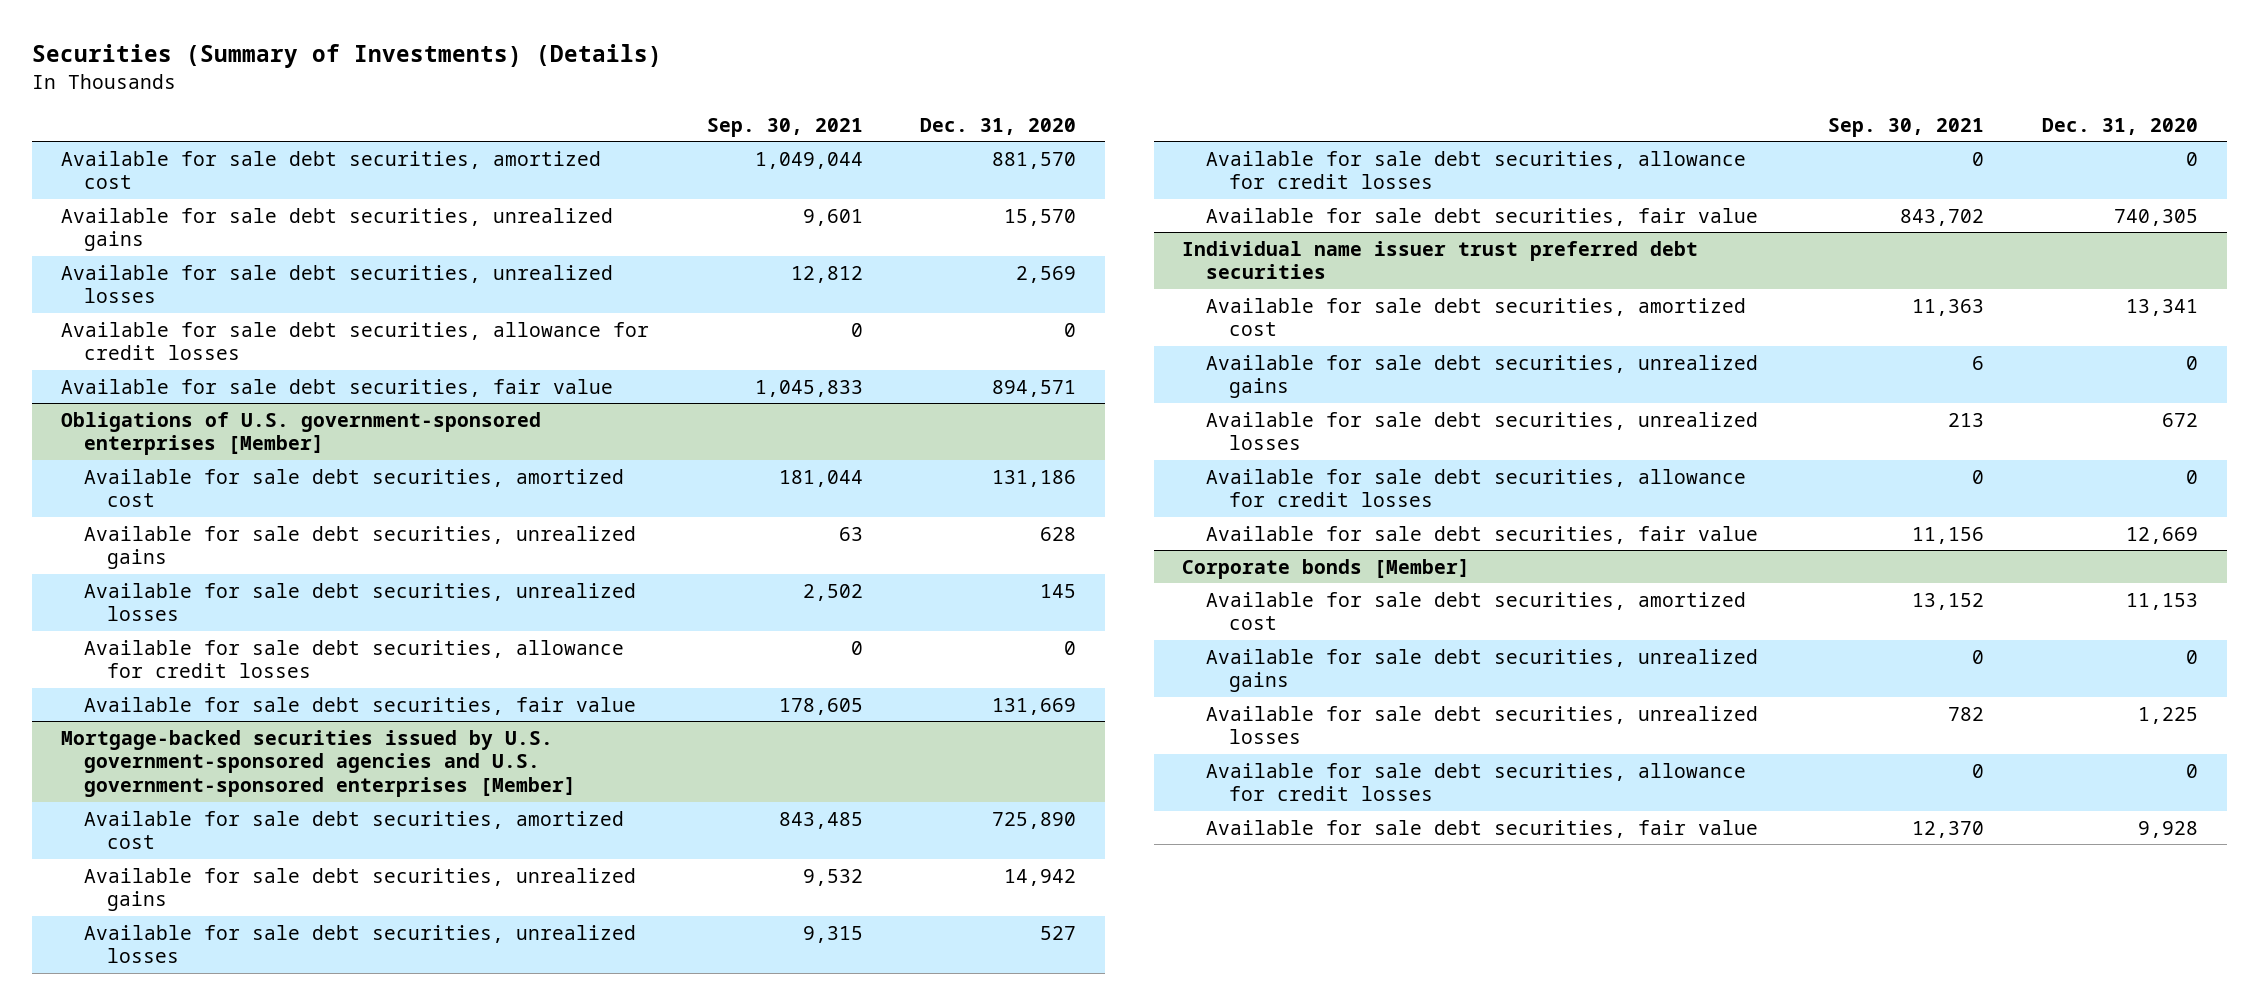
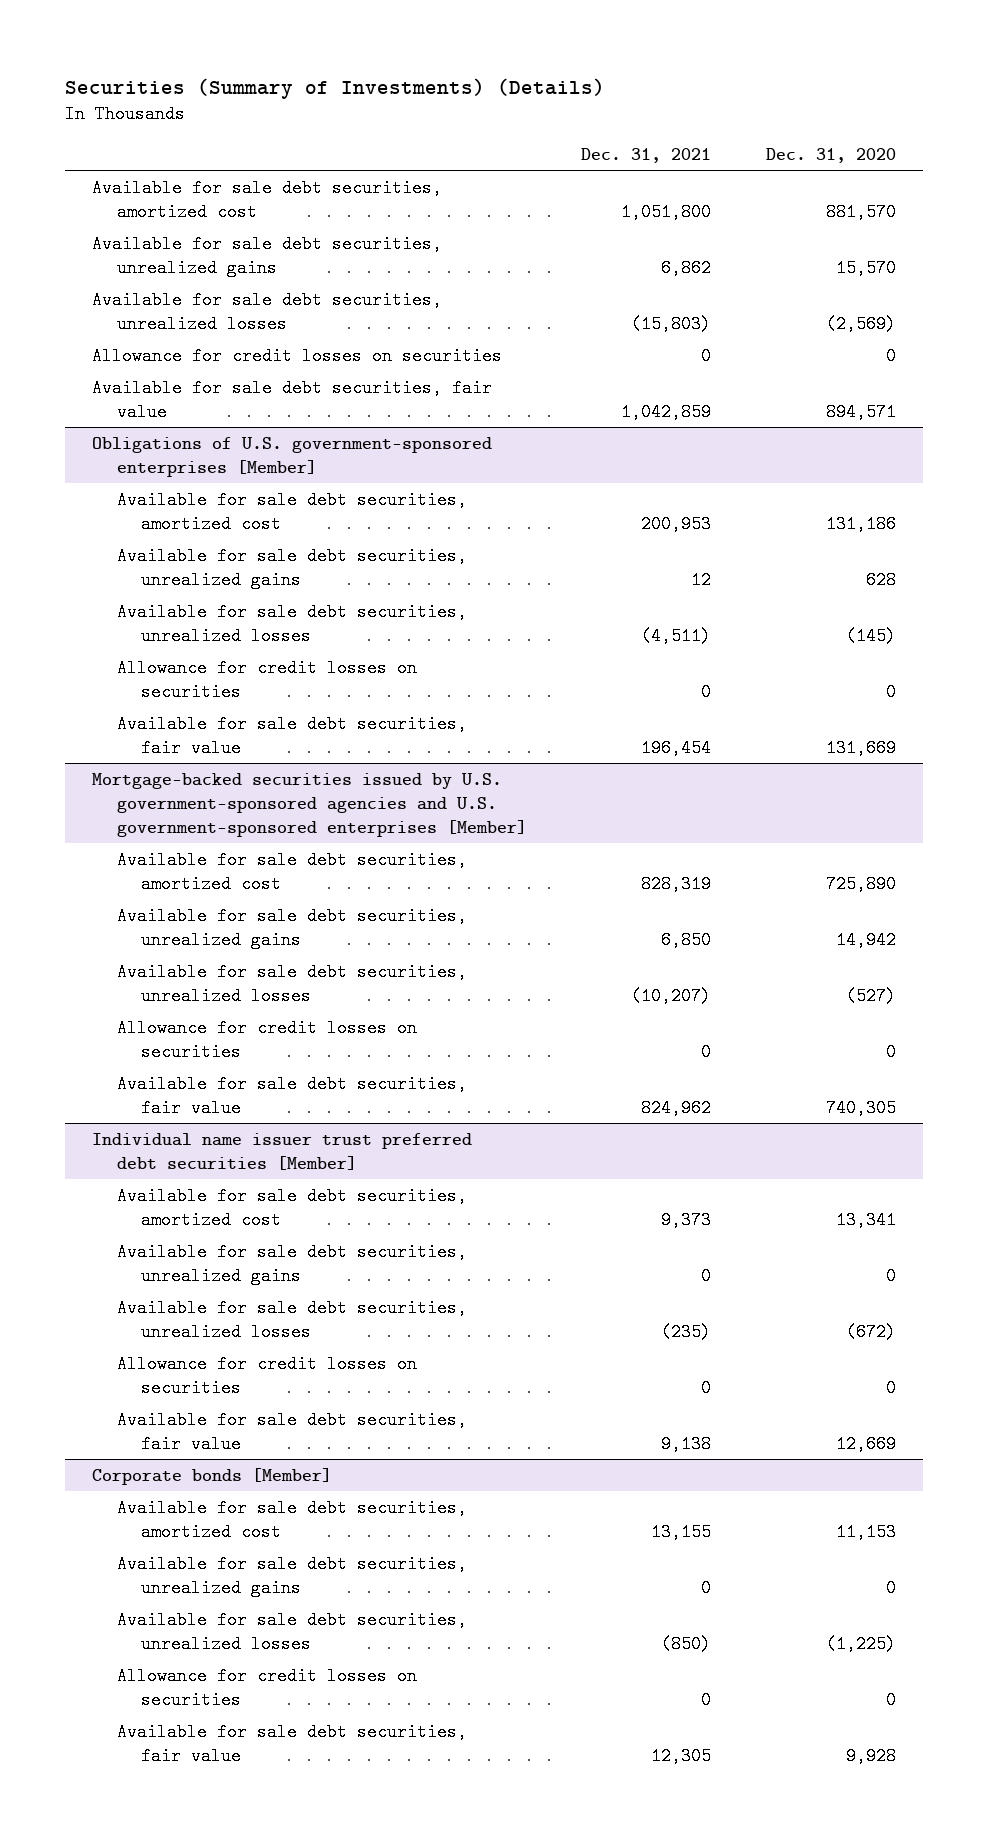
- | Sep. 30, 2021 | Dec. 31, 2020
+ | Dec. 31, 2021 | Dec. 31, 2020
- Available for sale debt securities, unrealized losses | 12,812 | 2,569
- Available for sale debt securities, allowance for credit losses | 0 | 0
+ Available for sale debt securities, unrealized losses | (15,803) | (2,569)
+ Allowance for credit losses on securities | 0 | 0
@ Obligations of U.S. government-sponsored enterprises [Member]
- Available for sale debt securities, unrealized losses | 2,502 | 145
- Available for sale debt securities, allowance for credit losses | 0 | 0
+ Available for sale debt securities, unrealized losses | (4,511) | (145)
+ Allowance for credit losses on securities | 0 | 0
@ Mortgage-backed securities issued by U.S. government-sponsored agencies and U.S. government-sponsored enterprises [Member]
- Available for sale debt securities, unrealized losses | 9,315 | 527
- Available for sale debt securities, allowance for credit losses | 0 | 0
+ Available for sale debt securities, unrealized losses | (10,207) | (527)
+ Allowance for credit losses on securities | 0 | 0
- Individual name issuer trust preferred debt securities
+ Individual name issuer trust preferred debt securities [Member]
- Available for sale debt securities, unrealized losses | 213 | 672
- Available for sale debt securities, allowance for credit losses | 0 | 0
+ Available for sale debt securities, unrealized losses | (235) | (672)
+ Allowance for credit losses on securities | 0 | 0
@ Corporate bonds [Member]
- Available for sale debt securities, unrealized losses | 782 | 1,225
- Available for sale debt securities, allowance for credit losses | 0 | 0
+ Available for sale debt securities, unrealized losses | (850) | (1,225)
+ Allowance for credit losses on securities | 0 | 0

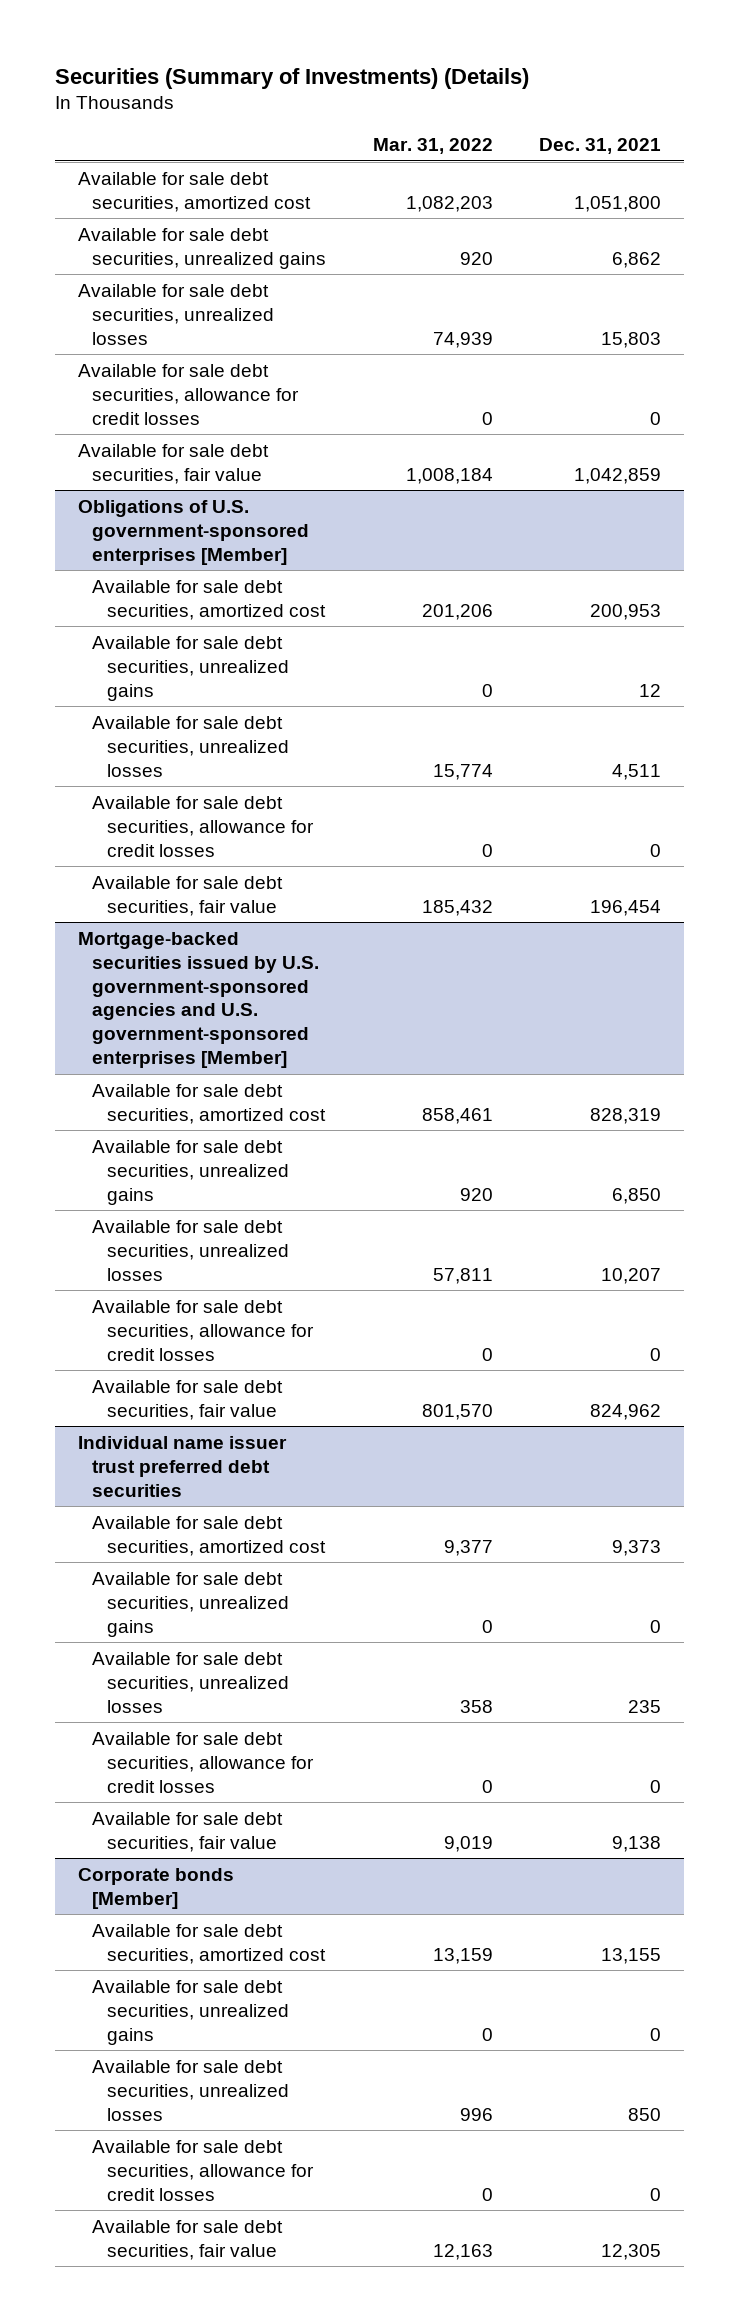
- | Dec. 31, 2021 | Dec. 31, 2020
+ | Mar. 31, 2022 | Dec. 31, 2021
- Available for sale debt securities, unrealized losses | (15,803) | (2,569)
- Allowance for credit losses on securities | 0 | 0
+ Available for sale debt securities, unrealized losses | 74,939 | 15,803
+ Available for sale debt securities, allowance for credit losses | 0 | 0
@ Obligations of U.S. government-sponsored enterprises [Member]
- Available for sale debt securities, unrealized losses | (4,511) | (145)
- Allowance for credit losses on securities | 0 | 0
+ Available for sale debt securities, unrealized losses | 15,774 | 4,511
+ Available for sale debt securities, allowance for credit losses | 0 | 0
@ Mortgage-backed securities issued by U.S. government-sponsored agencies and U.S. government-sponsored enterprises [Member]
- Available for sale debt securities, unrealized losses | (10,207) | (527)
- Allowance for credit losses on securities | 0 | 0
+ Available for sale debt securities, unrealized losses | 57,811 | 10,207
+ Available for sale debt securities, allowance for credit losses | 0 | 0
- Individual name issuer trust preferred debt securities [Member]
+ Individual name issuer trust preferred debt securities
- Available for sale debt securities, unrealized losses | (235) | (672)
- Allowance for credit losses on securities | 0 | 0
+ Available for sale debt securities, unrealized losses | 358 | 235
+ Available for sale debt securities, allowance for credit losses | 0 | 0
@ Corporate bonds [Member]
- Available for sale debt securities, unrealized losses | (850) | (1,225)
- Allowance for credit losses on securities | 0 | 0
+ Available for sale debt securities, unrealized losses | 996 | 850
+ Available for sale debt securities, allowance for credit losses | 0 | 0

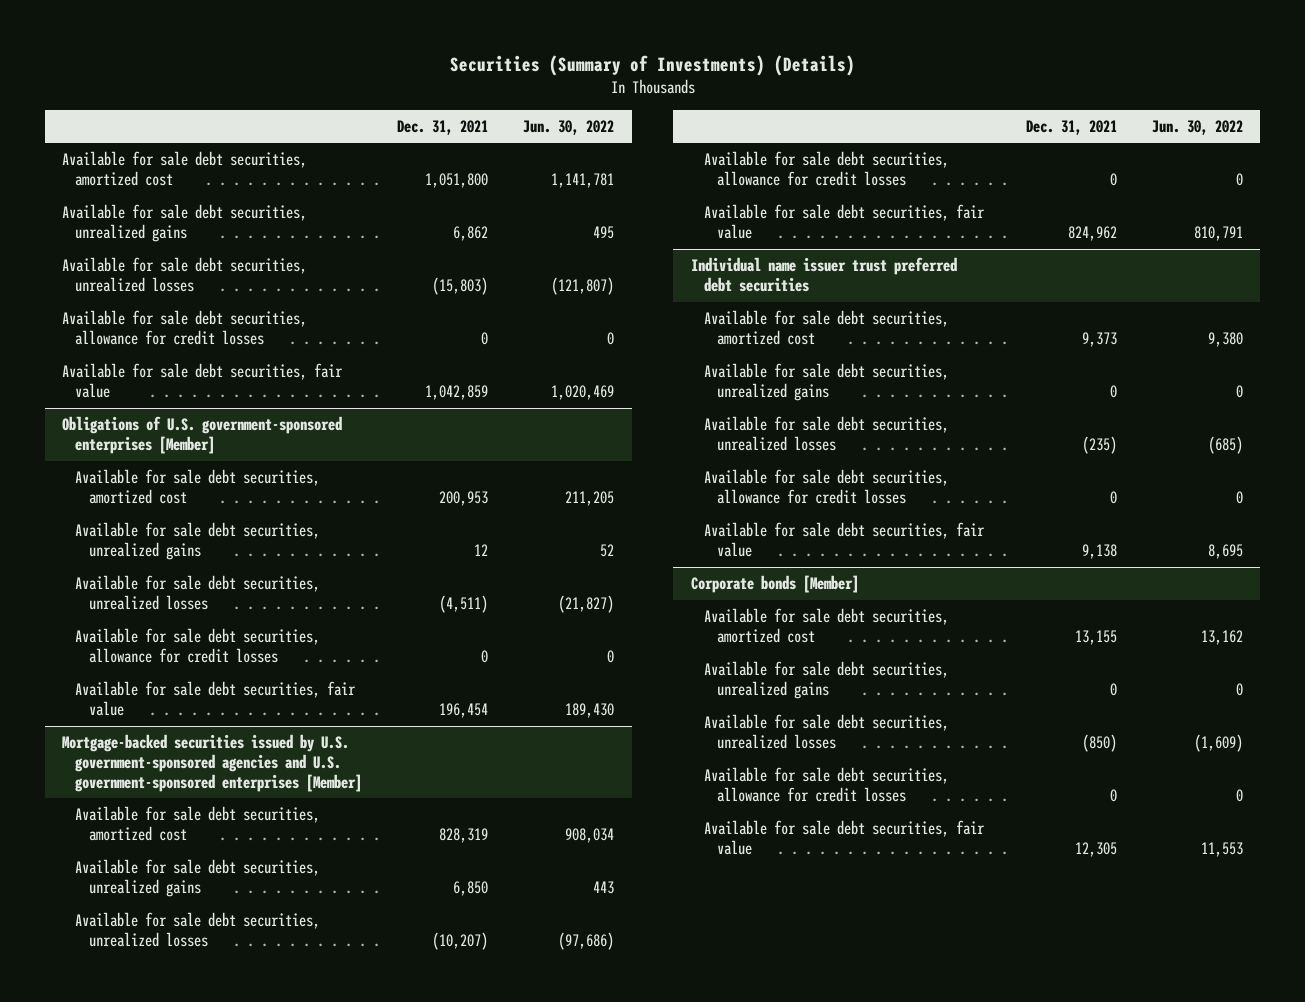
- | Mar. 31, 2022 | Dec. 31, 2021
+ | Dec. 31, 2021 | Jun. 30, 2022
- Available for sale debt securities, unrealized losses | 74,939 | 15,803
+ Available for sale debt securities, unrealized losses | (15,803) | (121,807)
@ Obligations of U.S. government-sponsored enterprises [Member]
- Available for sale debt securities, unrealized losses | 15,774 | 4,511
+ Available for sale debt securities, unrealized losses | (4,511) | (21,827)
@ Mortgage-backed securities issued by U.S. government-sponsored agencies and U.S. government-sponsored enterprises [Member]
- Available for sale debt securities, unrealized losses | 57,811 | 10,207
+ Available for sale debt securities, unrealized losses | (10,207) | (97,686)
@ Individual name issuer trust preferred debt securities
- Available for sale debt securities, unrealized losses | 358 | 235
+ Available for sale debt securities, unrealized losses | (235) | (685)
@ Corporate bonds [Member]
- Available for sale debt securities, unrealized losses | 996 | 850
+ Available for sale debt securities, unrealized losses | (850) | (1,609)

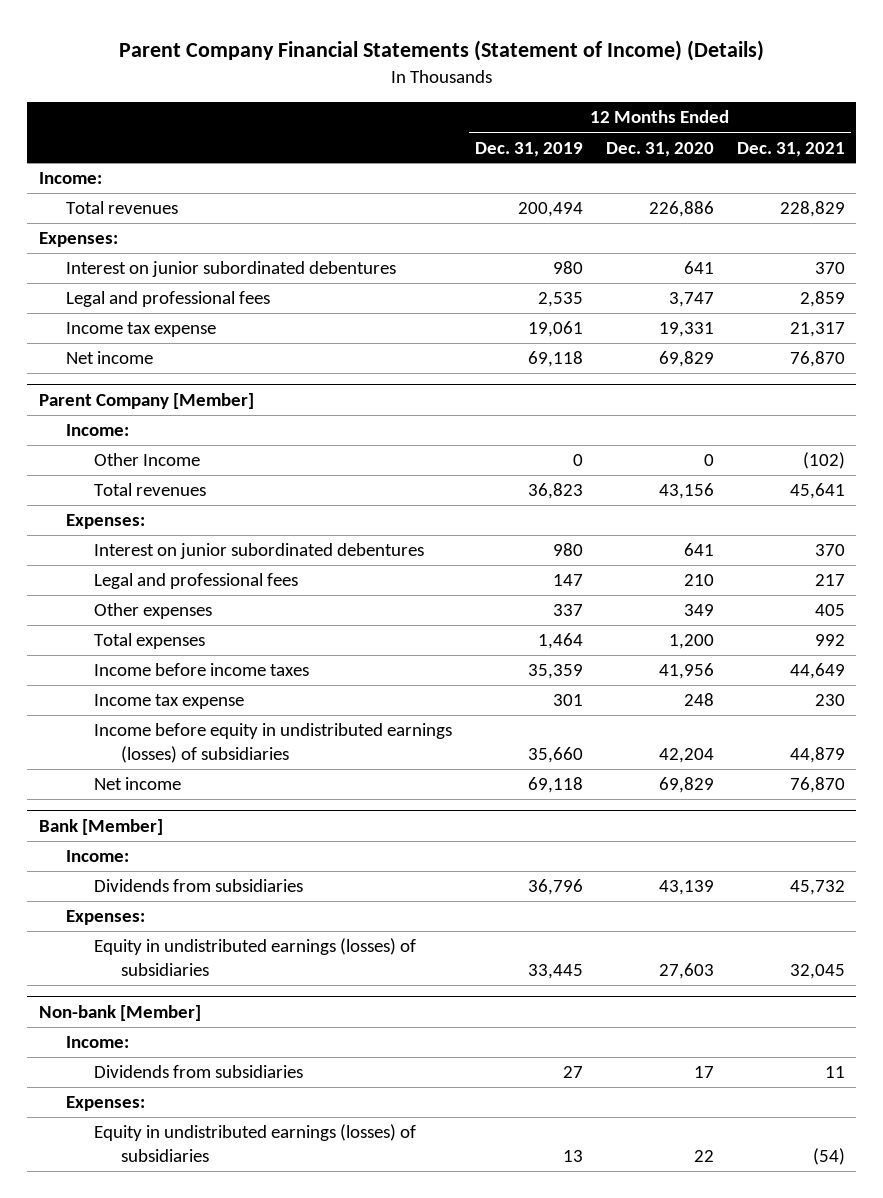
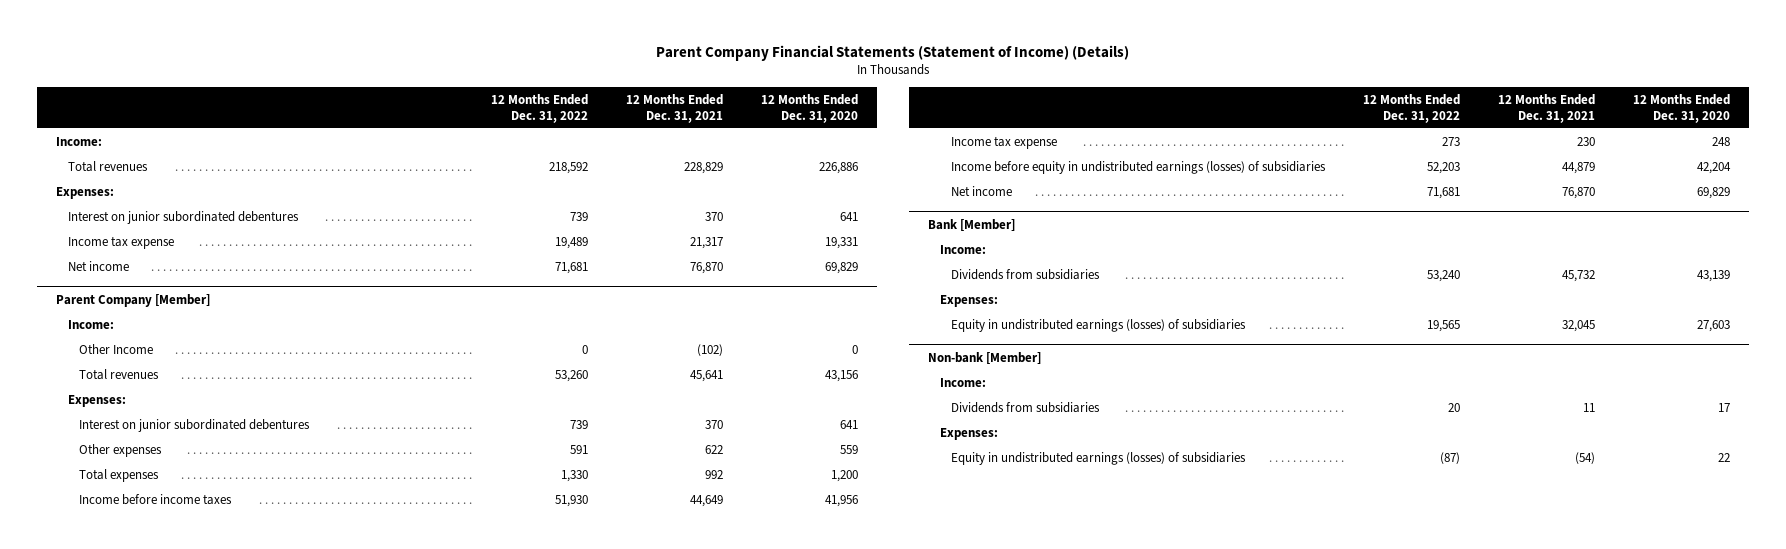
- | 12 Months Ended Dec. 31, 2019 | 12 Months Ended Dec. 31, 2020 | 12 Months Ended Dec. 31, 2021
+ | 12 Months Ended Dec. 31, 2022 | 12 Months Ended Dec. 31, 2021 | 12 Months Ended Dec. 31, 2020
- Legal and professional fees | 2,535 | 3,747 | 2,859
@ Parent Company [Member]
- Legal and professional fees | 147 | 210 | 217
- Other expenses | 337 | 349 | 405
+ Other expenses | 591 | 622 | 559

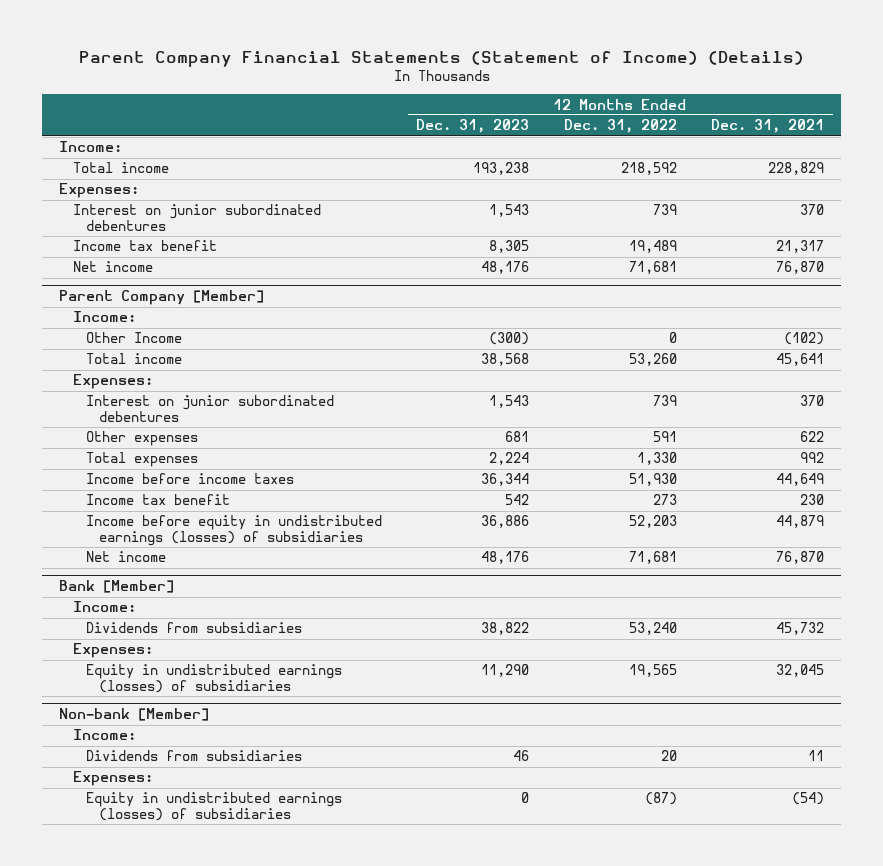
- | 12 Months Ended Dec. 31, 2022 | 12 Months Ended Dec. 31, 2021 | 12 Months Ended Dec. 31, 2020
+ | 12 Months Ended Dec. 31, 2023 | 12 Months Ended Dec. 31, 2022 | 12 Months Ended Dec. 31, 2021
- Total revenues | 218,592 | 228,829 | 226,886
+ Total income | 193,238 | 218,592 | 228,829
- Income tax expense | 19,489 | 21,317 | 19,331
+ Income tax benefit | 8,305 | 19,489 | 21,317
@ Parent Company [Member]
- Total revenues | 53,260 | 45,641 | 43,156
+ Total income | 38,568 | 53,260 | 45,641
- Income tax expense | 273 | 230 | 248
+ Income tax benefit | 542 | 273 | 230

